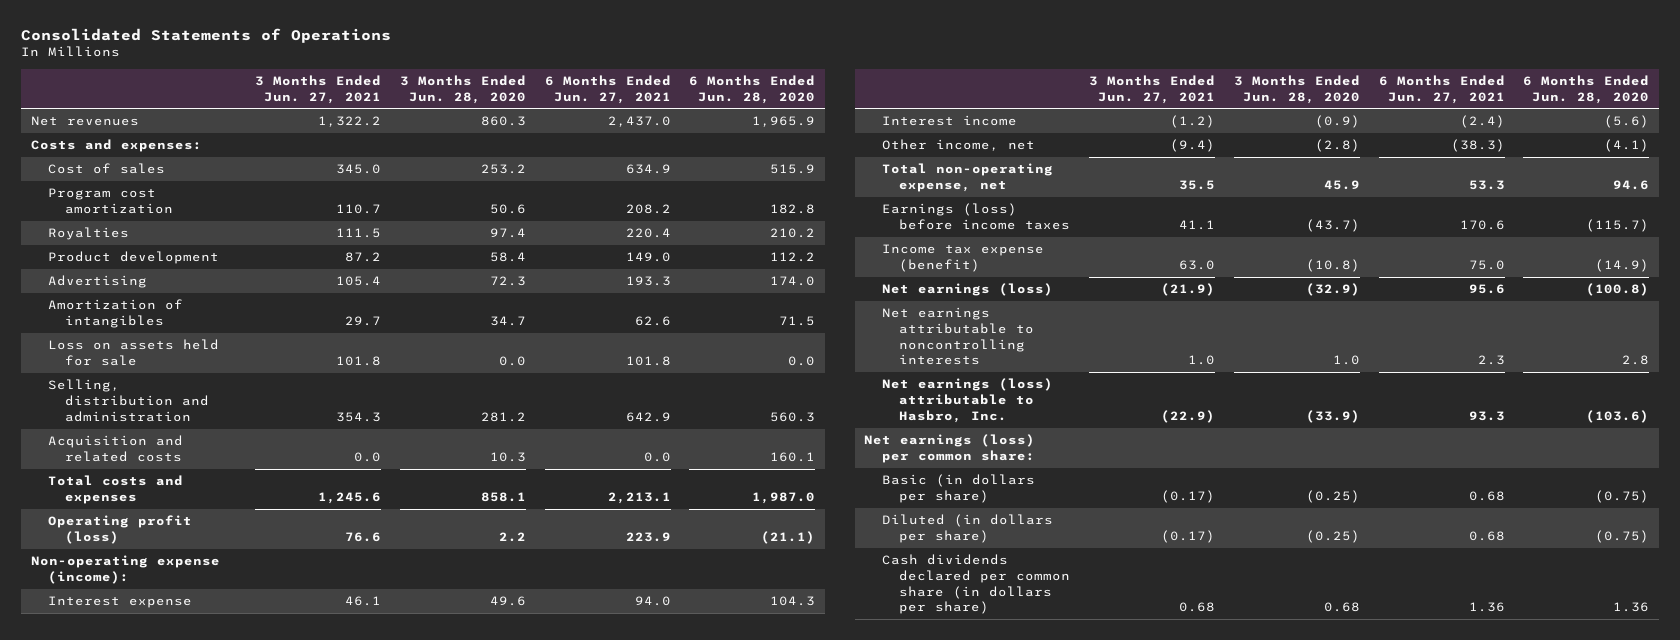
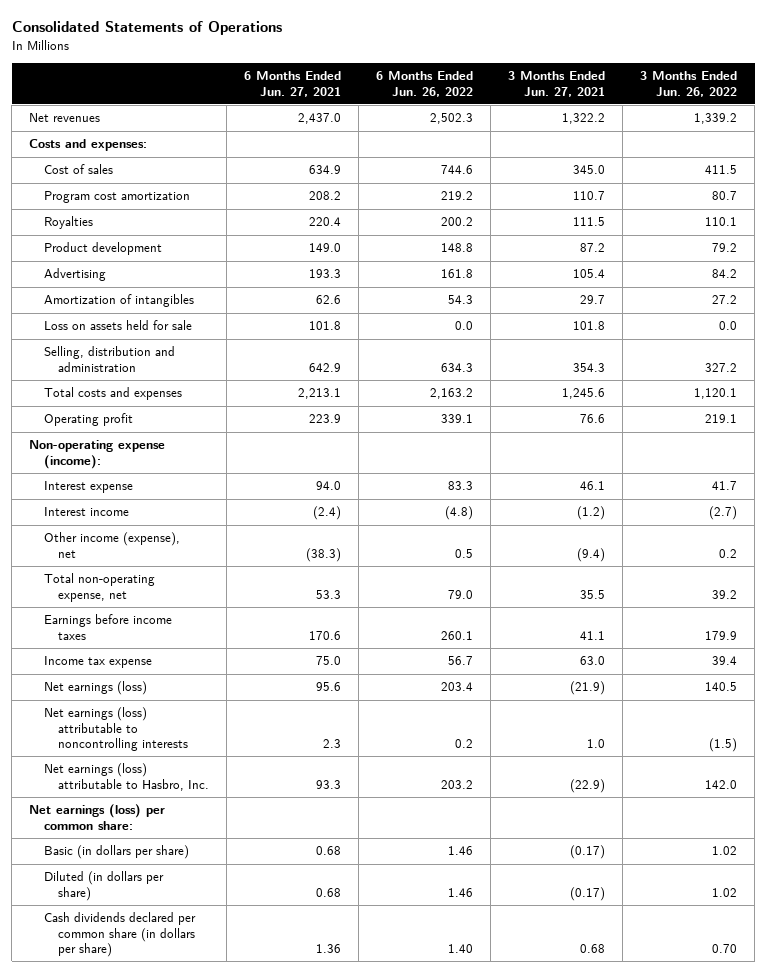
- | 3 Months Ended Jun. 27, 2021 | 3 Months Ended Jun. 28, 2020 | 6 Months Ended Jun. 27, 2021 | 6 Months Ended Jun. 28, 2020
+ | 6 Months Ended Jun. 27, 2021 | 6 Months Ended Jun. 26, 2022 | 3 Months Ended Jun. 27, 2021 | 3 Months Ended Jun. 26, 2022
- Acquisition and related costs | 0.0 | 10.3 | 0.0 | 160.1
- Operating profit (loss) | 76.6 | 2.2 | 223.9 | (21.1)
+ Operating profit | 223.9 | 339.1 | 76.6 | 219.1
- Other income, net | (9.4) | (2.8) | (38.3) | (4.1)
+ Other income (expense), net | (38.3) | 0.5 | (9.4) | 0.2
- Earnings (loss) before income taxes | 41.1 | (43.7) | 170.6 | (115.7)
- Income tax expense (benefit) | 63.0 | (10.8) | 75.0 | (14.9)
+ Earnings before income taxes | 170.6 | 260.1 | 41.1 | 179.9
+ Income tax expense | 75.0 | 56.7 | 63.0 | 39.4
- Net earnings attributable to noncontrolling interests | 1.0 | 1.0 | 2.3 | 2.8
+ Net earnings (loss) attributable to noncontrolling interests | 2.3 | 0.2 | 1.0 | (1.5)

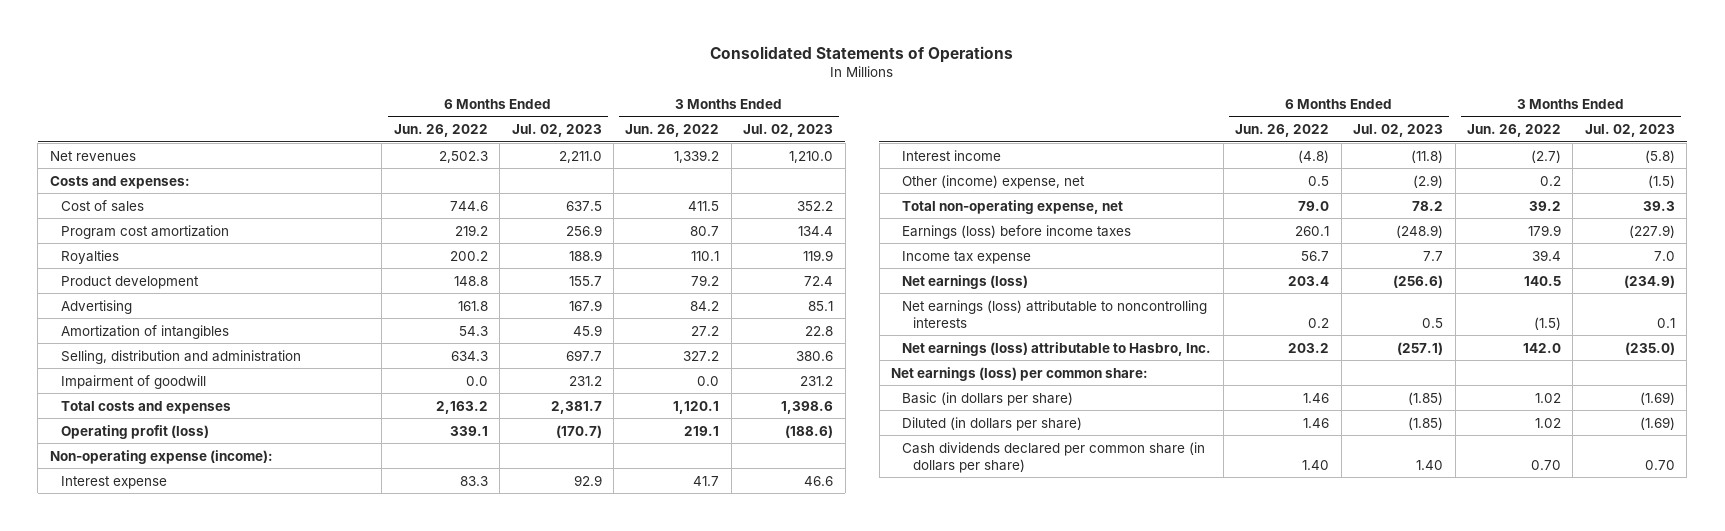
- | 6 Months Ended Jun. 27, 2021 | 6 Months Ended Jun. 26, 2022 | 3 Months Ended Jun. 27, 2021 | 3 Months Ended Jun. 26, 2022
+ | 6 Months Ended Jun. 26, 2022 | 6 Months Ended Jul. 02, 2023 | 3 Months Ended Jun. 26, 2022 | 3 Months Ended Jul. 02, 2023
- Loss on assets held for sale | 101.8 | 0.0 | 101.8 | 0.0
+ Impairment of goodwill | 0.0 | 231.2 | 0.0 | 231.2
- Operating profit | 223.9 | 339.1 | 76.6 | 219.1
+ Operating profit (loss) | 339.1 | (170.7) | 219.1 | (188.6)
- Other income (expense), net | (38.3) | 0.5 | (9.4) | 0.2
+ Other (income) expense, net | 0.5 | (2.9) | 0.2 | (1.5)
- Earnings before income taxes | 170.6 | 260.1 | 41.1 | 179.9
+ Earnings (loss) before income taxes | 260.1 | (248.9) | 179.9 | (227.9)

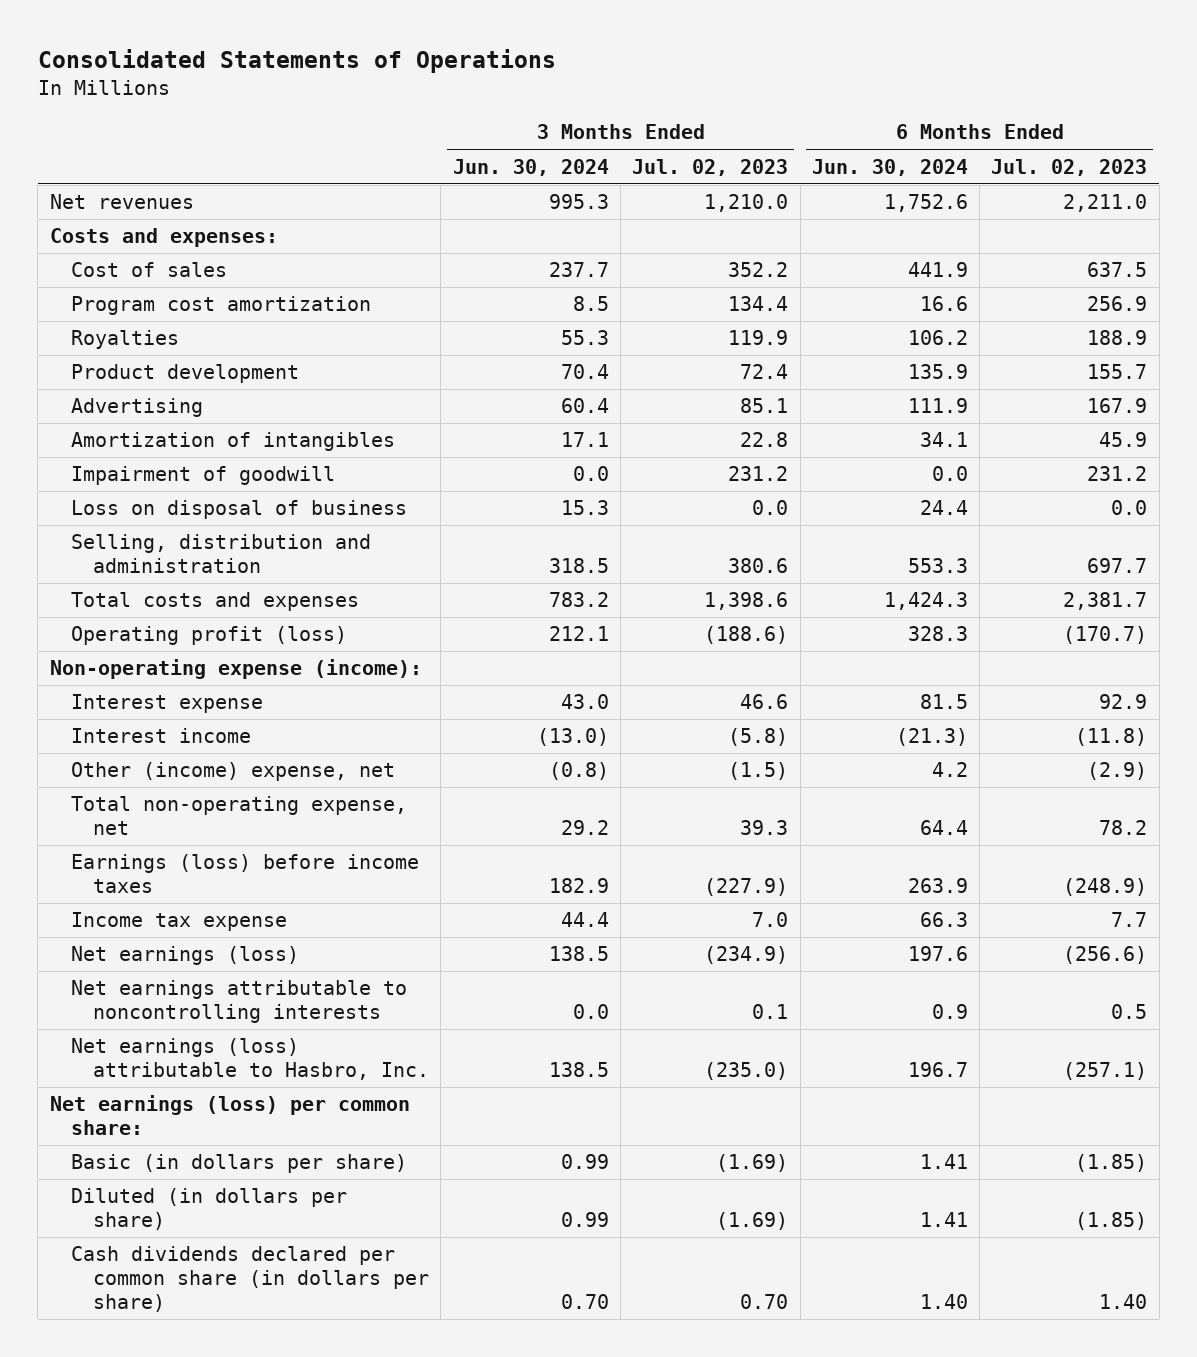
- | 6 Months Ended Jun. 26, 2022 | 6 Months Ended Jul. 02, 2023 | 3 Months Ended Jun. 26, 2022 | 3 Months Ended Jul. 02, 2023
+ | 3 Months Ended Jun. 30, 2024 | 3 Months Ended Jul. 02, 2023 | 6 Months Ended Jun. 30, 2024 | 6 Months Ended Jul. 02, 2023
+ Loss on disposal of business | 15.3 | 0.0 | 24.4 | 0.0
moved down: Selling, distribution and administration | 318.5 | 380.6 | 553.3 | 697.7
- Net earnings (loss) attributable to noncontrolling interests | 0.2 | 0.5 | (1.5) | 0.1
+ Net earnings attributable to noncontrolling interests | 0.0 | 0.1 | 0.9 | 0.5

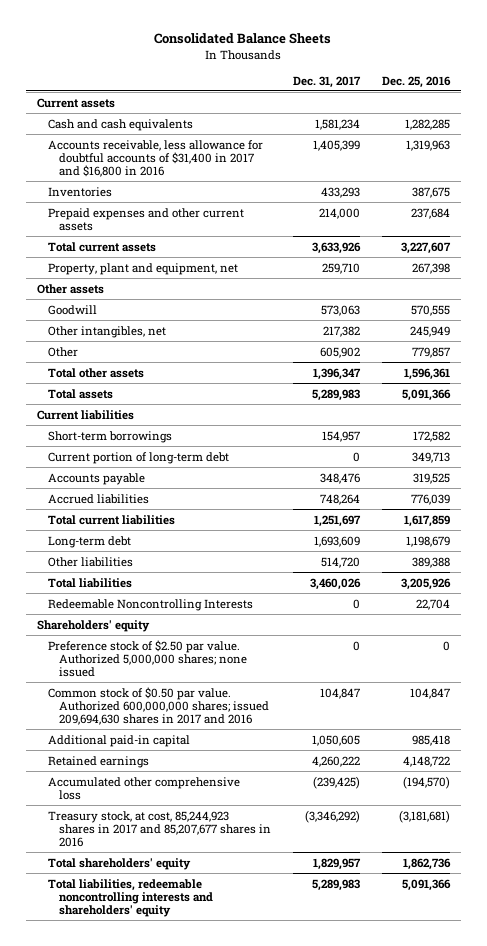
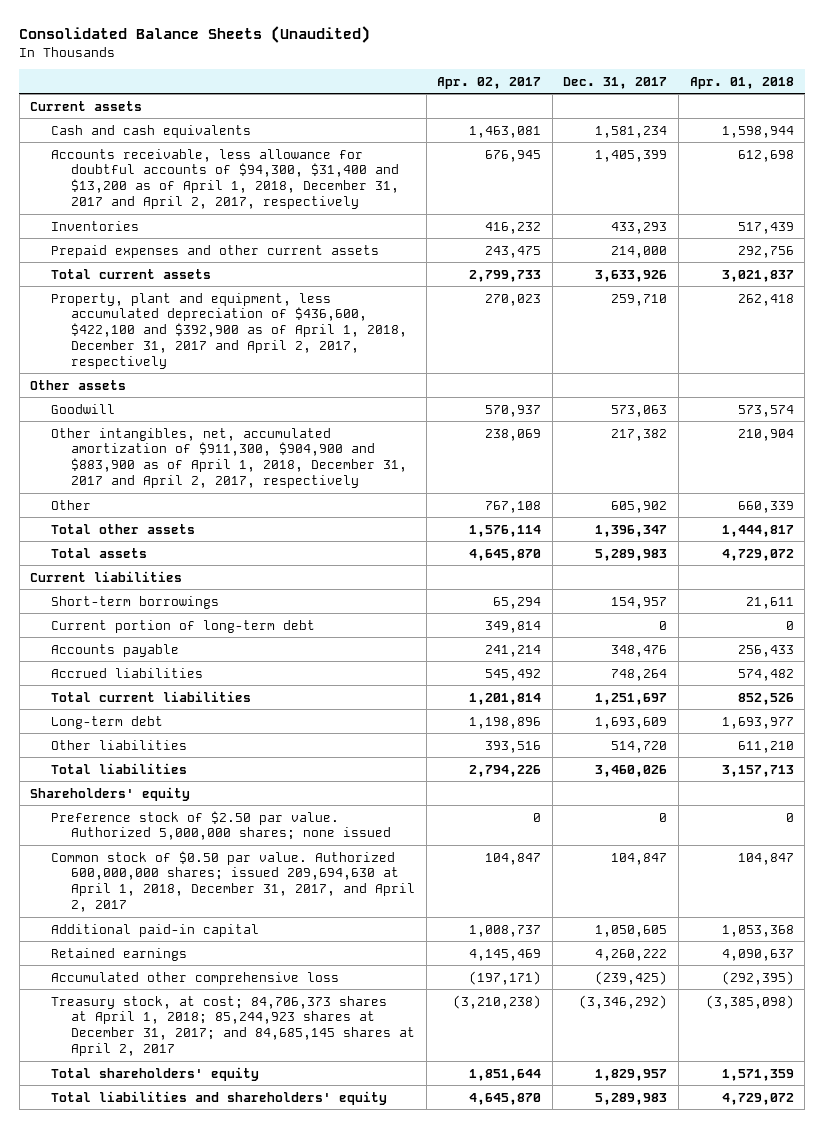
- Consolidated Balance Sheets
+ Consolidated Balance Sheets (Unaudited)
- | Dec. 31, 2017 | Dec. 25, 2016
+ | Apr. 02, 2017 | Dec. 31, 2017 | Apr. 01, 2018
- Accounts receivable, less allowance for doubtful accounts of $31,400 in 2017 and $16,800 in 2016 | 1,405,399 | 1,319,963
+ Accounts receivable, less allowance for doubtful accounts of $94,300, $31,400 and $13,200 as of April 1, 2018, December 31, 2017 and April 2, 2017, respectively | 676,945 | 1,405,399 | 612,698
- Property, plant and equipment, net | 259,710 | 267,398
+ Property, plant and equipment, less accumulated depreciation of $436,600, $422,100 and $392,900 as of April 1, 2018, December 31, 2017 and April 2, 2017, respectively | 270,023 | 259,710 | 262,418
- Other intangibles, net | 217,382 | 245,949
+ Other intangibles, net, accumulated amortization of $911,300, $904,900 and $883,900 as of April 1, 2018, December 31, 2017 and April 2, 2017, respectively | 238,069 | 217,382 | 210,904
- Redeemable Noncontrolling Interests | 0 | 22,704
- Common stock of $0.50 par value. Authorized 600,000,000 shares; issued 209,694,630 shares in 2017 and 2016 | 104,847 | 104,847
+ Common stock of $0.50 par value. Authorized 600,000,000 shares; issued 209,694,630 at April 1, 2018, December 31, 2017, and April 2, 2017 | 104,847 | 104,847 | 104,847
- Treasury stock, at cost, 85,244,923 shares in 2017 and 85,207,677 shares in 2016 | (3,346,292) | (3,181,681)
+ Treasury stock, at cost; 84,706,373 shares at April 1, 2018; 85,244,923 shares at December 31, 2017; and 84,685,145 shares at April 2, 2017 | (3,210,238) | (3,346,292) | (3,385,098)
- Total liabilities, redeemable noncontrolling interests and shareholders' equity | 5,289,983 | 5,091,366
+ Total liabilities and shareholders' equity | 4,645,870 | 5,289,983 | 4,729,072

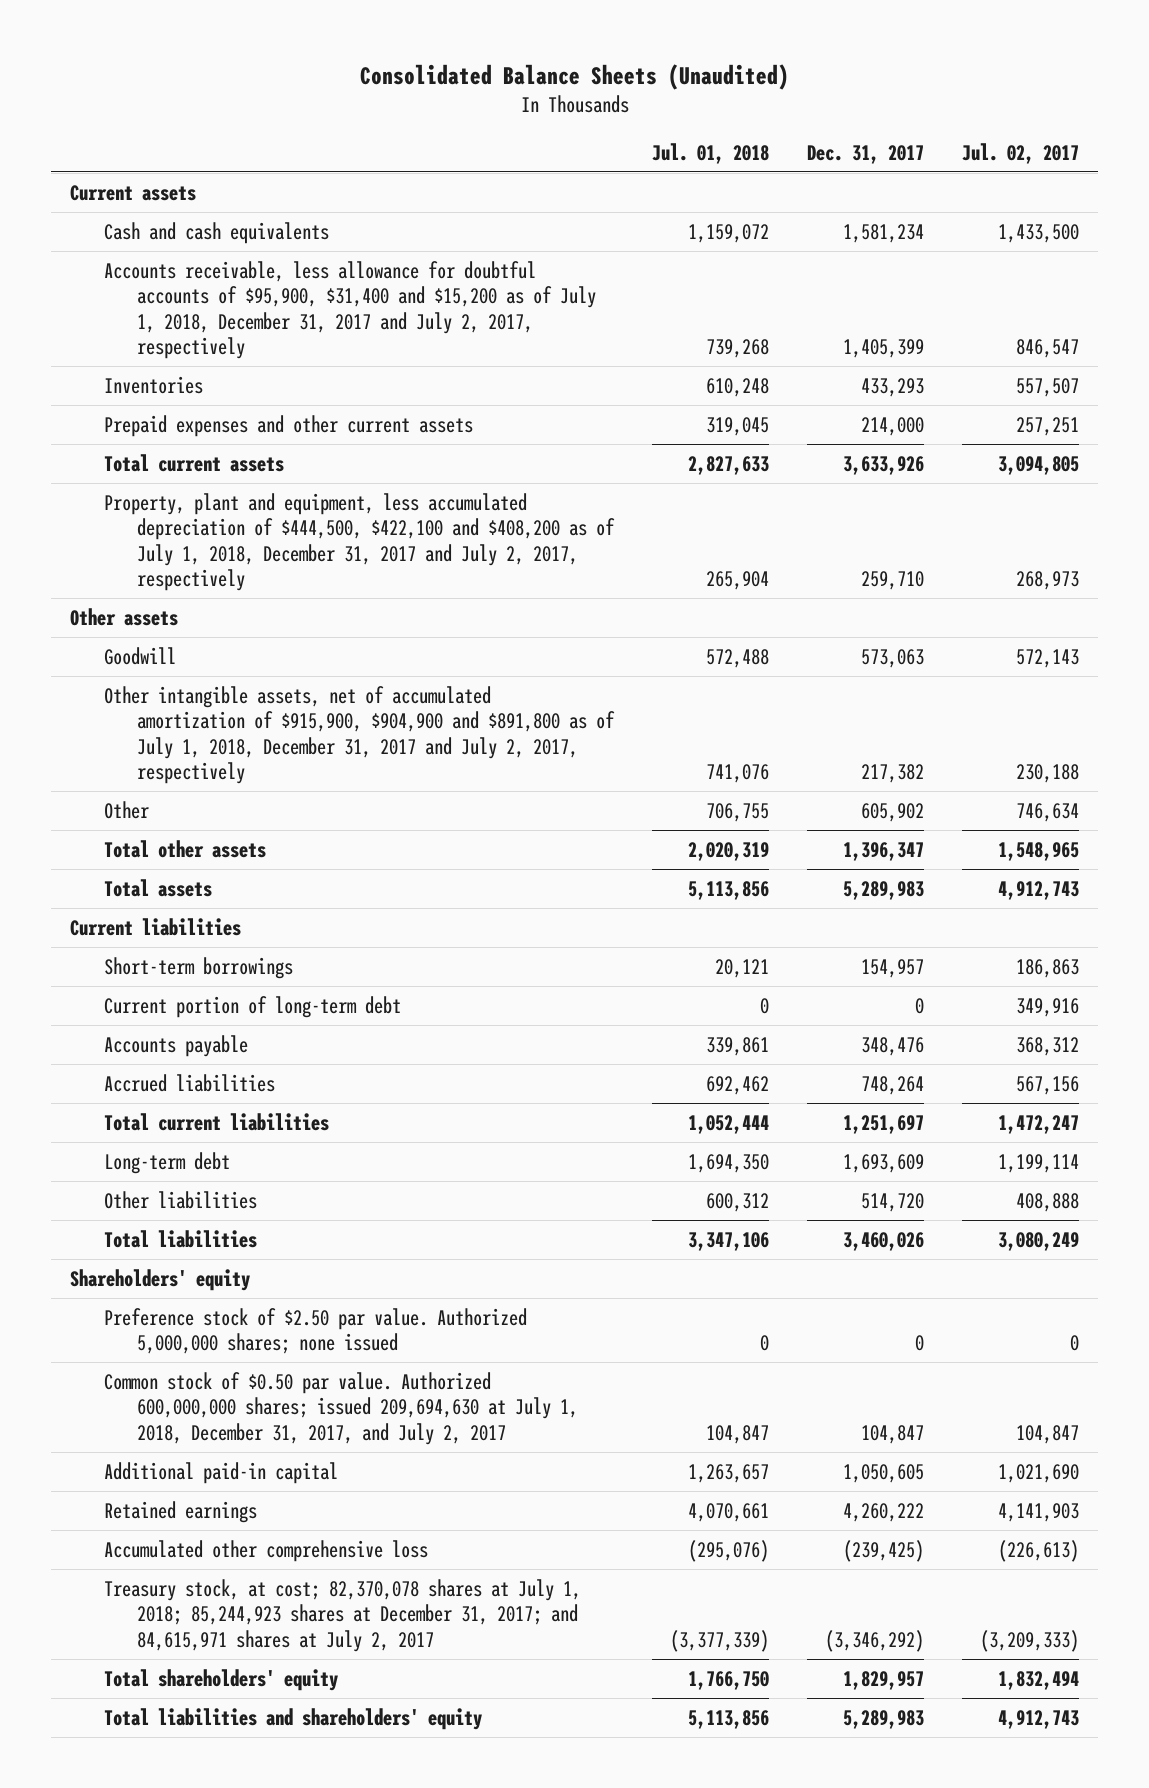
- | Apr. 02, 2017 | Dec. 31, 2017 | Apr. 01, 2018
+ | Jul. 01, 2018 | Dec. 31, 2017 | Jul. 02, 2017
- Accounts receivable, less allowance for doubtful accounts of $94,300, $31,400 and $13,200 as of April 1, 2018, December 31, 2017 and April 2, 2017, respectively | 676,945 | 1,405,399 | 612,698
+ Accounts receivable, less allowance for doubtful accounts of $95,900, $31,400 and $15,200 as of July 1, 2018, December 31, 2017 and July 2, 2017, respectively | 739,268 | 1,405,399 | 846,547
- Property, plant and equipment, less accumulated depreciation of $436,600, $422,100 and $392,900 as of April 1, 2018, December 31, 2017 and April 2, 2017, respectively | 270,023 | 259,710 | 262,418
+ Property, plant and equipment, less accumulated depreciation of $444,500, $422,100 and $408,200 as of July 1, 2018, December 31, 2017 and July 2, 2017, respectively | 265,904 | 259,710 | 268,973
- Other intangibles, net, accumulated amortization of $911,300, $904,900 and $883,900 as of April 1, 2018, December 31, 2017 and April 2, 2017, respectively | 238,069 | 217,382 | 210,904
+ Other intangible assets, net of accumulated amortization of $915,900, $904,900 and $891,800 as of July 1, 2018, December 31, 2017 and July 2, 2017, respectively | 741,076 | 217,382 | 230,188
- Common stock of $0.50 par value. Authorized 600,000,000 shares; issued 209,694,630 at April 1, 2018, December 31, 2017, and April 2, 2017 | 104,847 | 104,847 | 104,847
+ Common stock of $0.50 par value. Authorized 600,000,000 shares; issued 209,694,630 at July 1, 2018, December 31, 2017, and July 2, 2017 | 104,847 | 104,847 | 104,847
- Treasury stock, at cost; 84,706,373 shares at April 1, 2018; 85,244,923 shares at December 31, 2017; and 84,685,145 shares at April 2, 2017 | (3,210,238) | (3,346,292) | (3,385,098)
+ Treasury stock, at cost; 82,370,078 shares at July 1, 2018; 85,244,923 shares at December 31, 2017; and 84,615,971 shares at July 2, 2017 | (3,377,339) | (3,346,292) | (3,209,333)

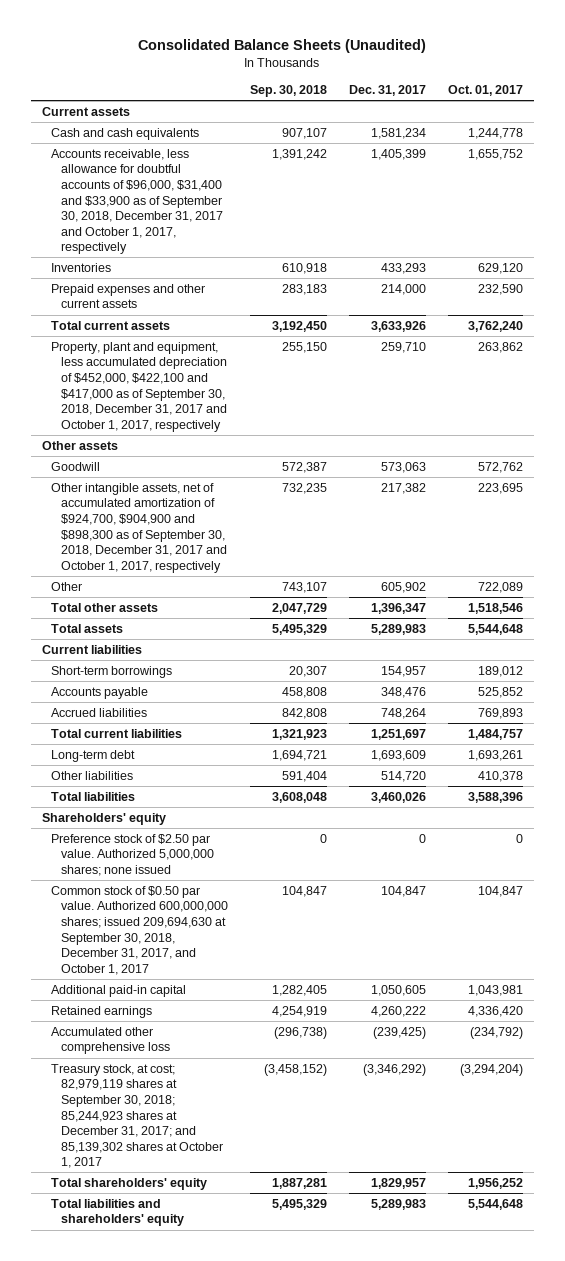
- | Jul. 01, 2018 | Dec. 31, 2017 | Jul. 02, 2017
+ | Sep. 30, 2018 | Dec. 31, 2017 | Oct. 01, 2017
- Accounts receivable, less allowance for doubtful accounts of $95,900, $31,400 and $15,200 as of July 1, 2018, December 31, 2017 and July 2, 2017, respectively | 739,268 | 1,405,399 | 846,547
+ Accounts receivable, less allowance for doubtful accounts of $96,000, $31,400 and $33,900 as of September 30, 2018, December 31, 2017 and October 1, 2017, respectively | 1,391,242 | 1,405,399 | 1,655,752
- Property, plant and equipment, less accumulated depreciation of $444,500, $422,100 and $408,200 as of July 1, 2018, December 31, 2017 and July 2, 2017, respectively | 265,904 | 259,710 | 268,973
+ Property, plant and equipment, less accumulated depreciation of $452,000, $422,100 and $417,000 as of September 30, 2018, December 31, 2017 and October 1, 2017, respectively | 255,150 | 259,710 | 263,862
- Other intangible assets, net of accumulated amortization of $915,900, $904,900 and $891,800 as of July 1, 2018, December 31, 2017 and July 2, 2017, respectively | 741,076 | 217,382 | 230,188
+ Other intangible assets, net of accumulated amortization of $924,700, $904,900 and $898,300 as of September 30, 2018, December 31, 2017 and October 1, 2017, respectively | 732,235 | 217,382 | 223,695
- Current portion of long-term debt | 0 | 0 | 349,916
- Common stock of $0.50 par value. Authorized 600,000,000 shares; issued 209,694,630 at July 1, 2018, December 31, 2017, and July 2, 2017 | 104,847 | 104,847 | 104,847
+ Common stock of $0.50 par value. Authorized 600,000,000 shares; issued 209,694,630 at September 30, 2018, December 31, 2017, and October 1, 2017 | 104,847 | 104,847 | 104,847
- Treasury stock, at cost; 82,370,078 shares at July 1, 2018; 85,244,923 shares at December 31, 2017; and 84,615,971 shares at July 2, 2017 | (3,377,339) | (3,346,292) | (3,209,333)
+ Treasury stock, at cost; 82,979,119 shares at September 30, 2018; 85,244,923 shares at December 31, 2017; and 85,139,302 shares at October 1, 2017 | (3,458,152) | (3,346,292) | (3,294,204)

